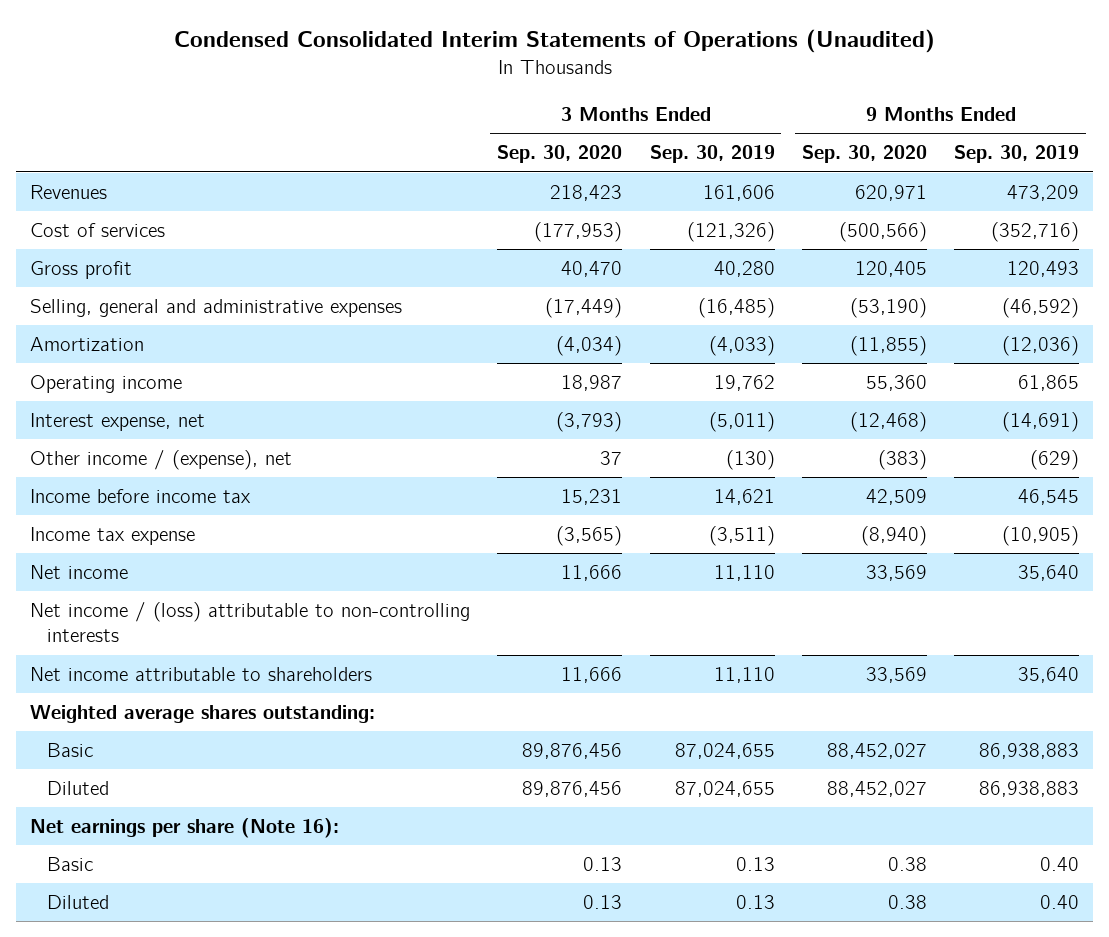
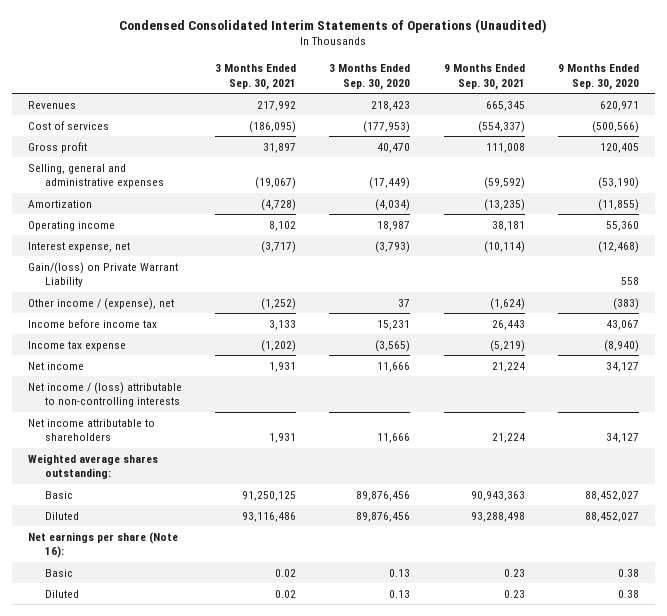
- | 3 Months Ended Sep. 30, 2020 | 3 Months Ended Sep. 30, 2019 | 9 Months Ended Sep. 30, 2020 | 9 Months Ended Sep. 30, 2019
+ | 3 Months Ended Sep. 30, 2021 | 3 Months Ended Sep. 30, 2020 | 9 Months Ended Sep. 30, 2021 | 9 Months Ended Sep. 30, 2020
+ Gain/(loss) on Private Warrant Liability | | | | 558
- Income before income tax | 15,231 | 14,621 | 42,509 | 46,545
+ Income before income tax | 3,133 | 15,231 | 26,443 | 43,067
- Net income | 11,666 | 11,110 | 33,569 | 35,640
+ Net income | 1,931 | 11,666 | 21,224 | 34,127
- Net income attributable to shareholders | 11,666 | 11,110 | 33,569 | 35,640
+ Net income attributable to shareholders | 1,931 | 11,666 | 21,224 | 34,127

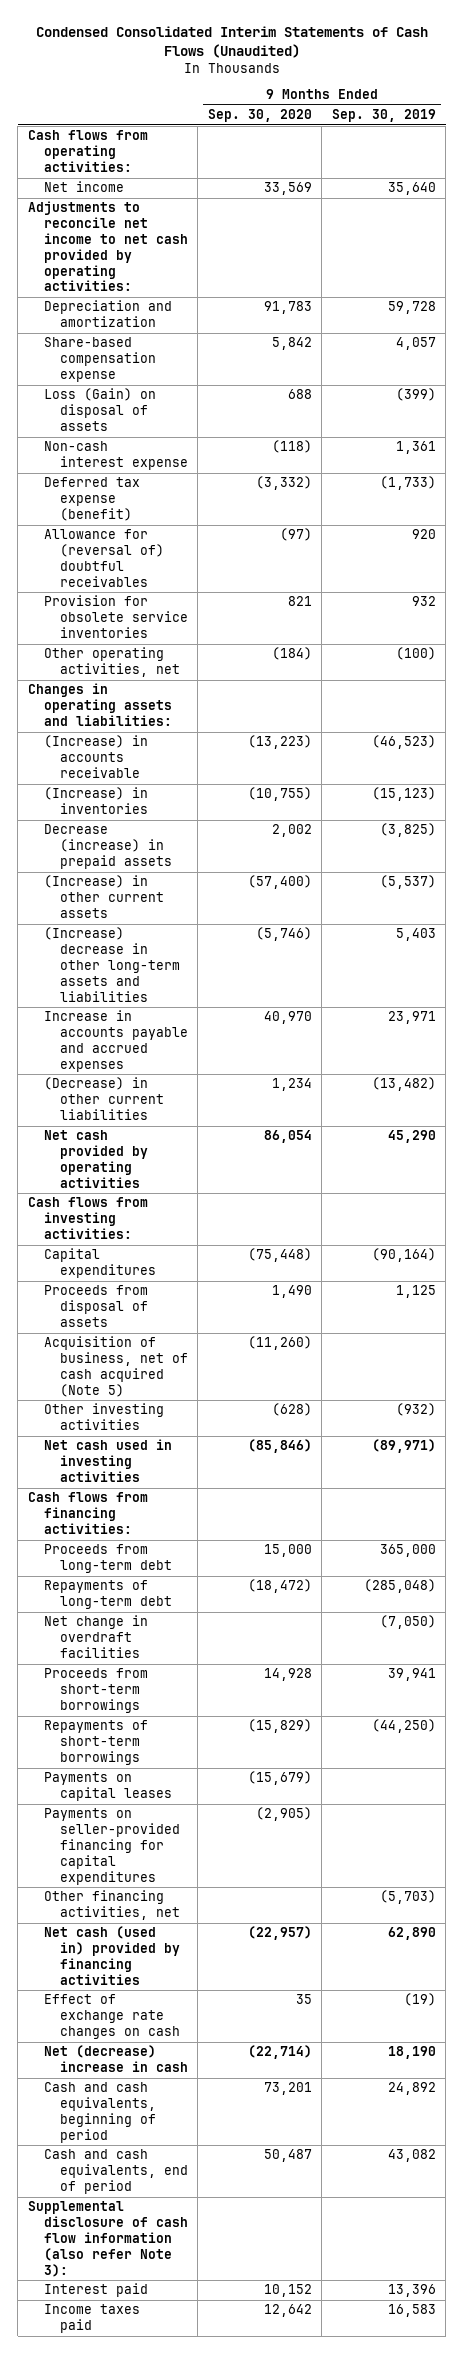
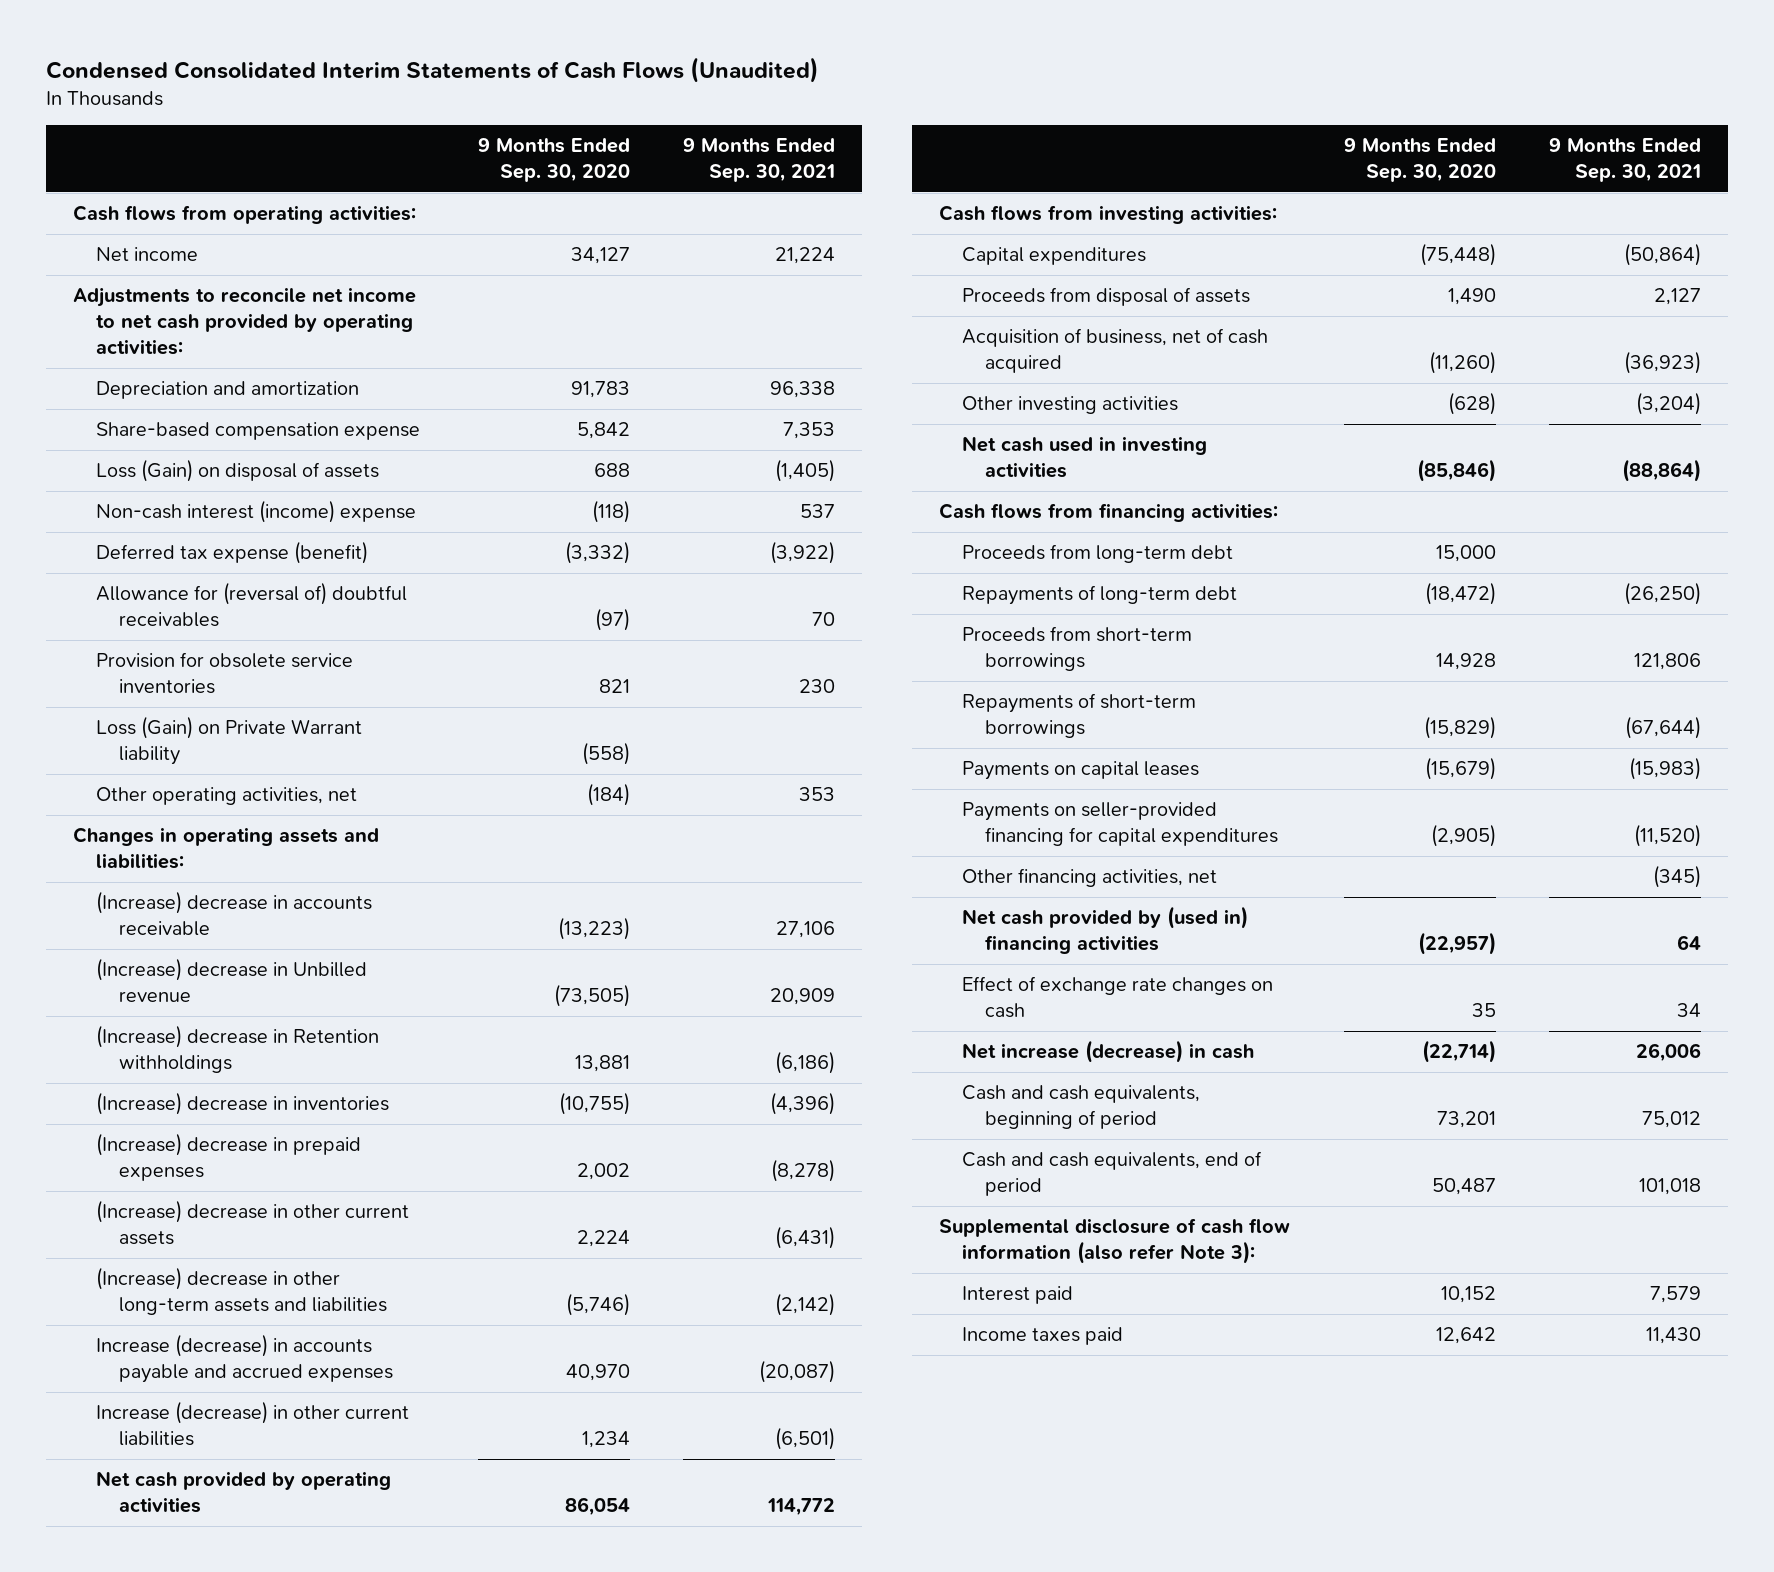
- | 9 Months Ended Sep. 30, 2020 | 9 Months Ended Sep. 30, 2019
+ | 9 Months Ended Sep. 30, 2020 | 9 Months Ended Sep. 30, 2021
- Net income | 33,569 | 35,640
+ Net income | 34,127 | 21,224
- Non-cash interest expense | (118) | 1,361
+ Non-cash interest (income) expense | (118) | 537
+ Loss (Gain) on Private Warrant liability | (558) |
- (Increase) in accounts receivable | (13,223) | (46,523)
- (Increase) in inventories | (10,755) | (15,123)
- Decrease (increase) in prepaid assets | 2,002 | (3,825)
- (Increase) in other current assets | (57,400) | (5,537)
+ (Increase) decrease in accounts receivable | (13,223) | 27,106
+ (Increase) decrease in Unbilled revenue | (73,505) | 20,909
+ (Increase) decrease in Retention withholdings | 13,881 | (6,186)
+ (Increase) decrease in inventories | (10,755) | (4,396)
+ (Increase) decrease in prepaid expenses | 2,002 | (8,278)
+ (Increase) decrease in other current assets | 2,224 | (6,431)
- Increase in accounts payable and accrued expenses | 40,970 | 23,971
- (Decrease) in other current liabilities | 1,234 | (13,482)
+ Increase (decrease) in accounts payable and accrued expenses | 40,970 | (20,087)
+ Increase (decrease) in other current liabilities | 1,234 | (6,501)
- Acquisition of business, net of cash acquired (Note 5) | (11,260) |
+ Acquisition of business, net of cash acquired | (11,260) | (36,923)
- Net change in overdraft facilities | | (7,050)
- Net cash (used in) provided by financing activities | (22,957) | 62,890
+ Net cash provided by (used in) financing activities | (22,957) | 64
- Net (decrease) increase in cash | (22,714) | 18,190
+ Net increase (decrease) in cash | (22,714) | 26,006

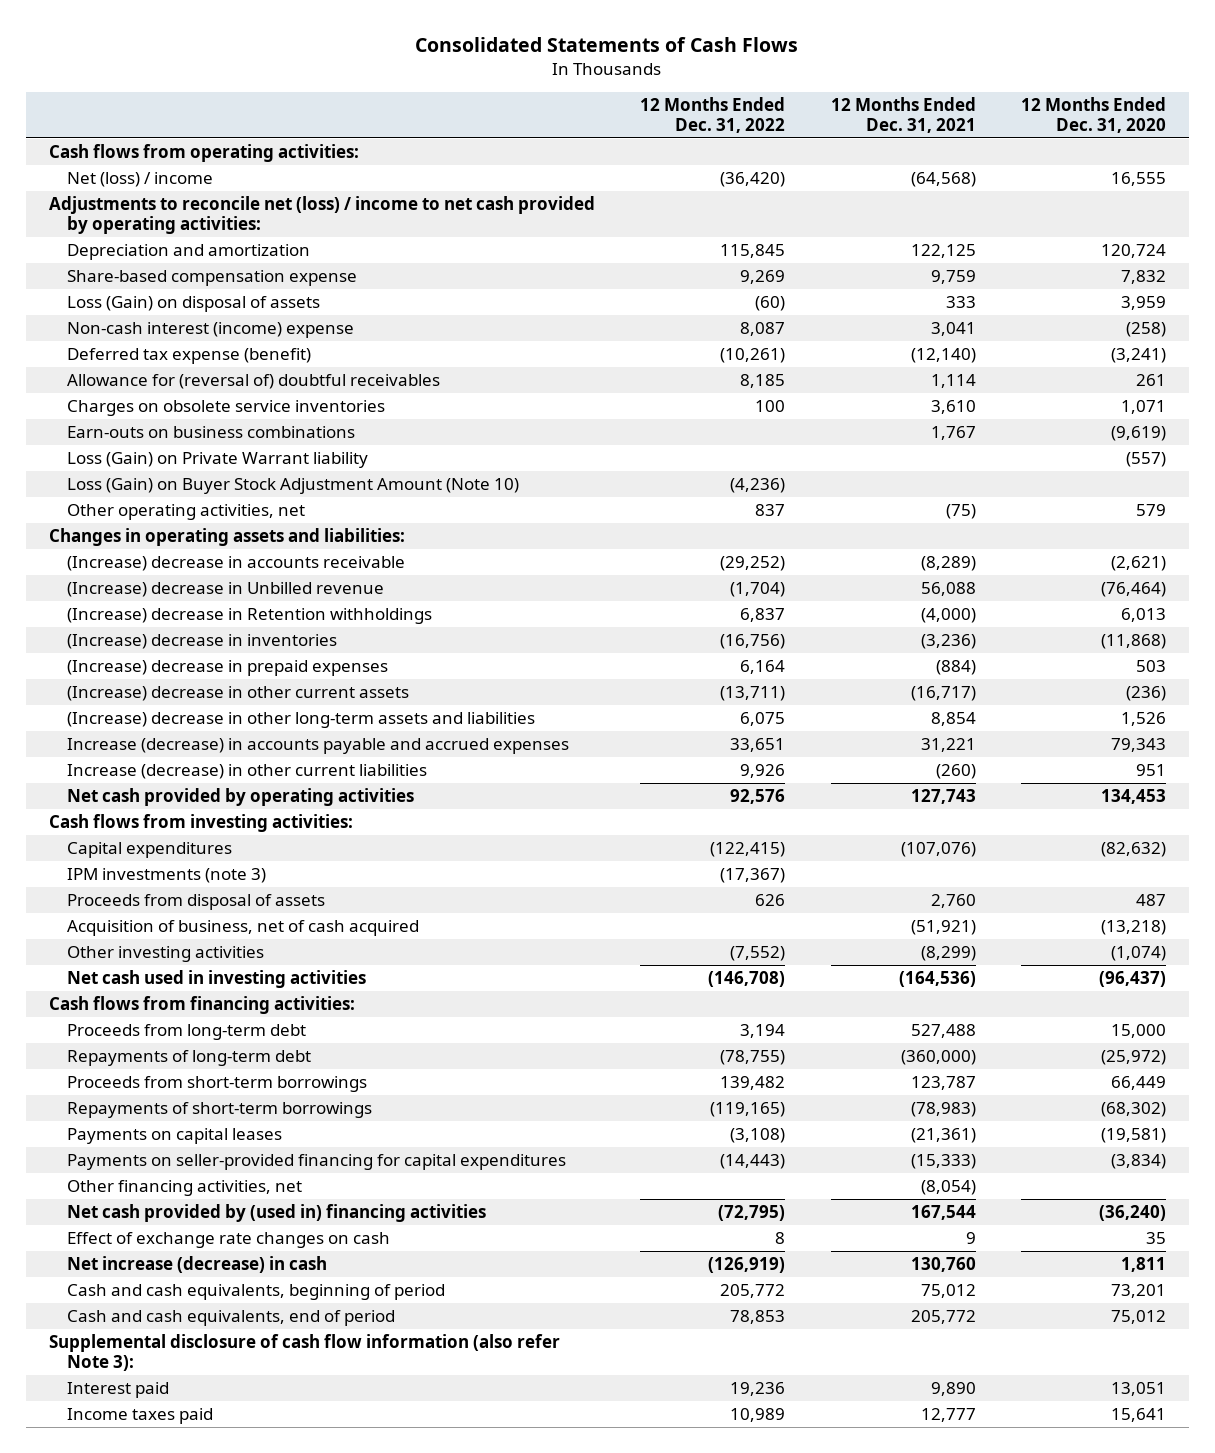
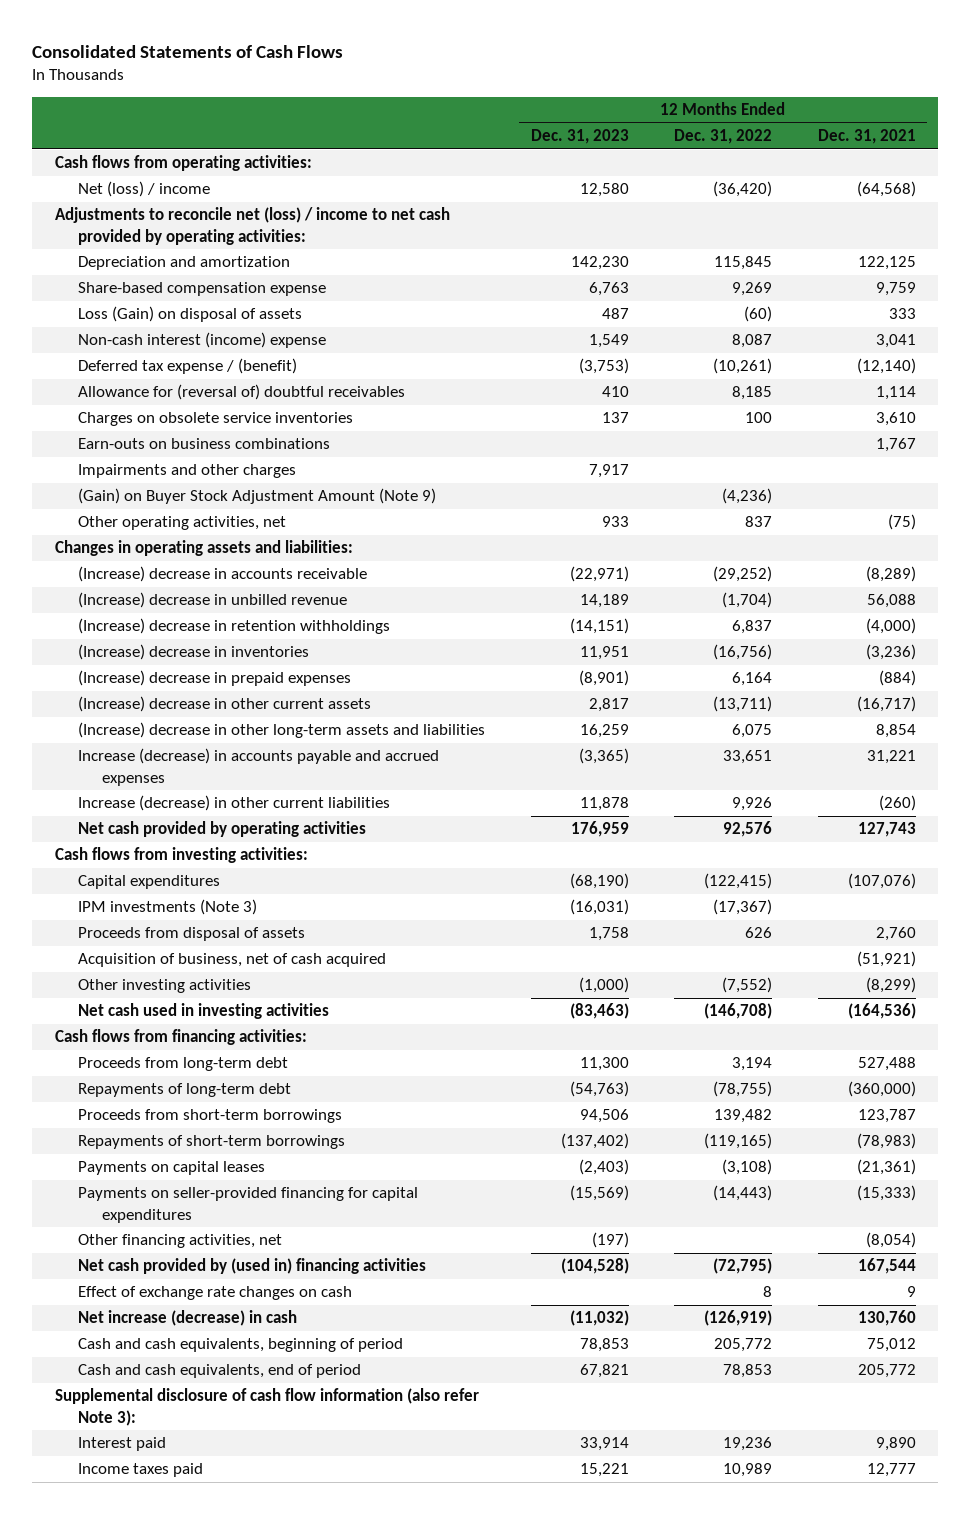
- | 12 Months Ended Dec. 31, 2022 | 12 Months Ended Dec. 31, 2021 | 12 Months Ended Dec. 31, 2020
+ | 12 Months Ended Dec. 31, 2023 | 12 Months Ended Dec. 31, 2022 | 12 Months Ended Dec. 31, 2021
- Deferred tax expense (benefit) | (10,261) | (12,140) | (3,241)
+ Deferred tax expense / (benefit) | (3,753) | (10,261) | (12,140)
- Loss (Gain) on Private Warrant liability | | | (557)
- Loss (Gain) on Buyer Stock Adjustment Amount (Note 10) | (4,236) | |
+ Impairments and other charges | 7,917 | |
+ (Gain) on Buyer Stock Adjustment Amount (Note 9) | | (4,236) |
- (Increase) decrease in Unbilled revenue | (1,704) | 56,088 | (76,464)
- (Increase) decrease in Retention withholdings | 6,837 | (4,000) | 6,013
+ (Increase) decrease in unbilled revenue | 14,189 | (1,704) | 56,088
+ (Increase) decrease in retention withholdings | (14,151) | 6,837 | (4,000)
- IPM investments (note 3) | (17,367) | |
+ IPM investments (Note 3) | (16,031) | (17,367) |

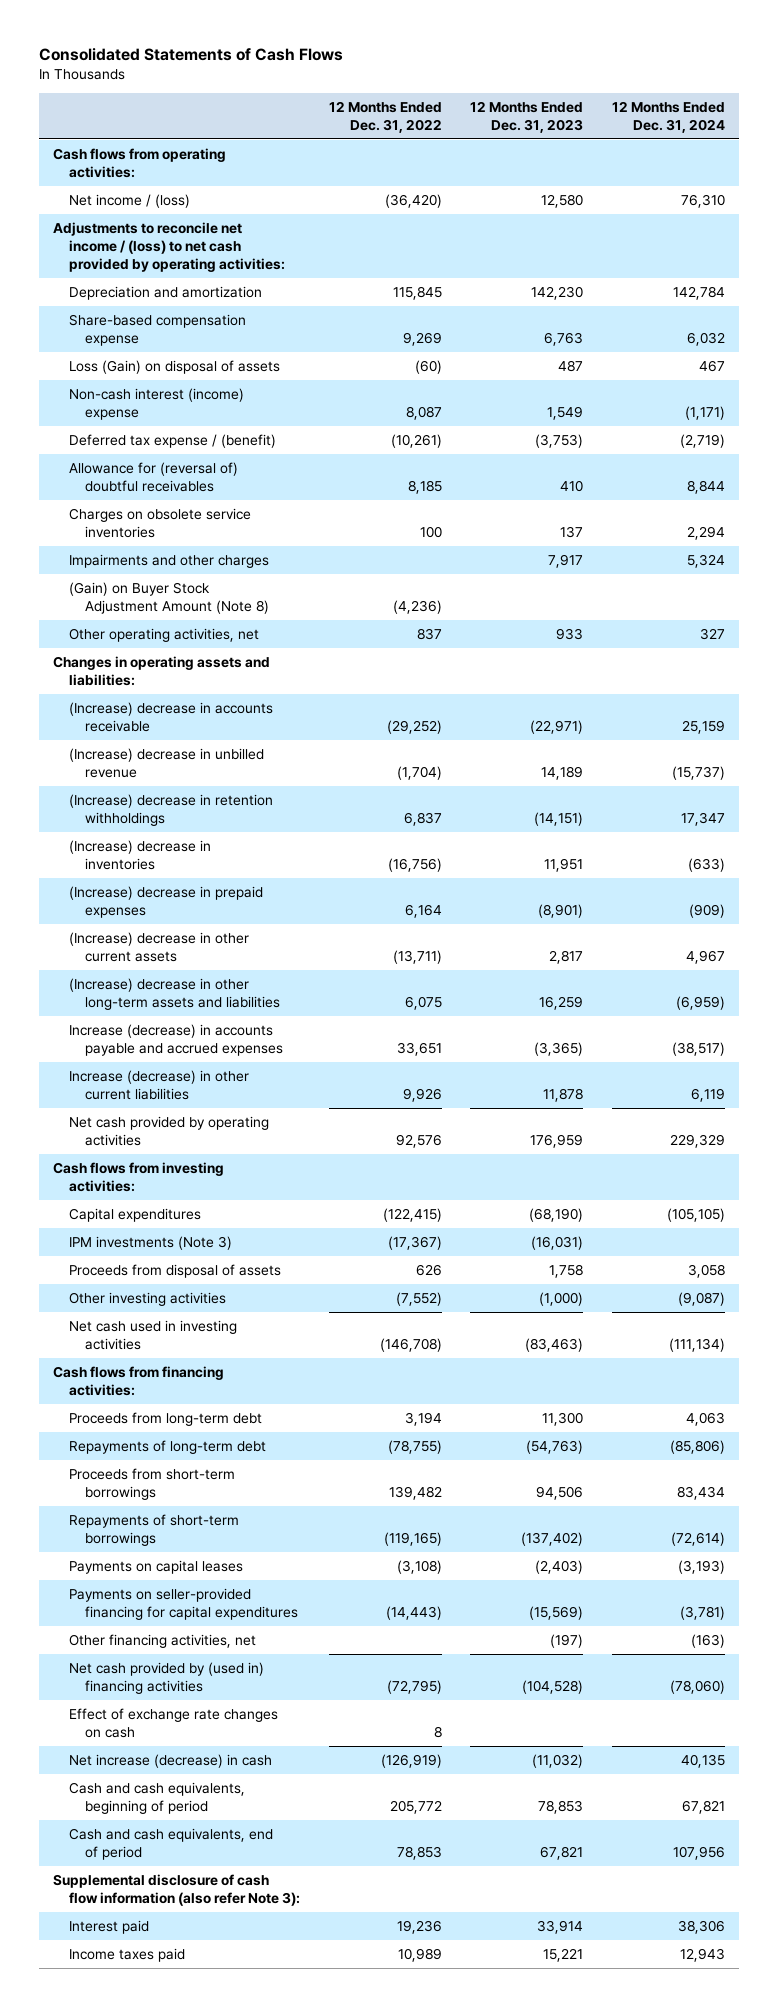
- | 12 Months Ended Dec. 31, 2023 | 12 Months Ended Dec. 31, 2022 | 12 Months Ended Dec. 31, 2021
+ | 12 Months Ended Dec. 31, 2022 | 12 Months Ended Dec. 31, 2023 | 12 Months Ended Dec. 31, 2024
- Net (loss) / income | 12,580 | (36,420) | (64,568)
- Adjustments to reconcile net (loss) / income to net cash provided by operating activities:
+ Net income / (loss) | (36,420) | 12,580 | 76,310
+ Adjustments to reconcile net income / (loss) to net cash provided by operating activities:
- Earn-outs on business combinations | | | 1,767
- (Gain) on Buyer Stock Adjustment Amount (Note 9) | | (4,236) |
+ (Gain) on Buyer Stock Adjustment Amount (Note 8) | (4,236) | |
- Acquisition of business, net of cash acquired | | | (51,921)

